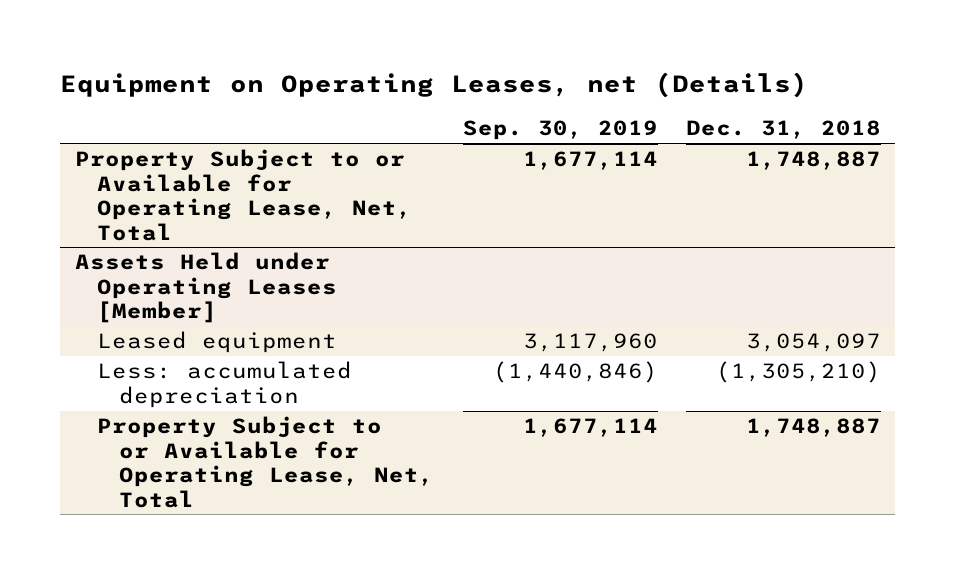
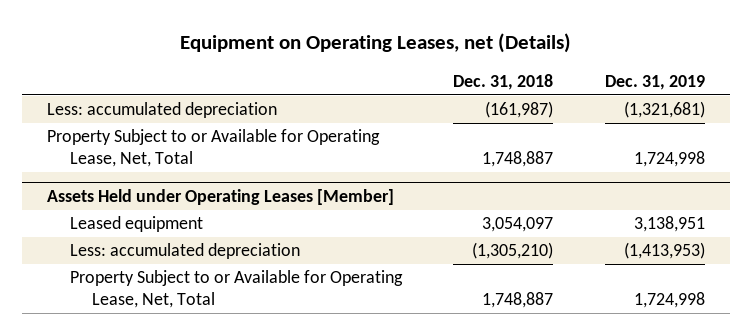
- | Sep. 30, 2019 | Dec. 31, 2018
+ | Dec. 31, 2018 | Dec. 31, 2019
+ Less: accumulated depreciation | (161,987) | (1,321,681)

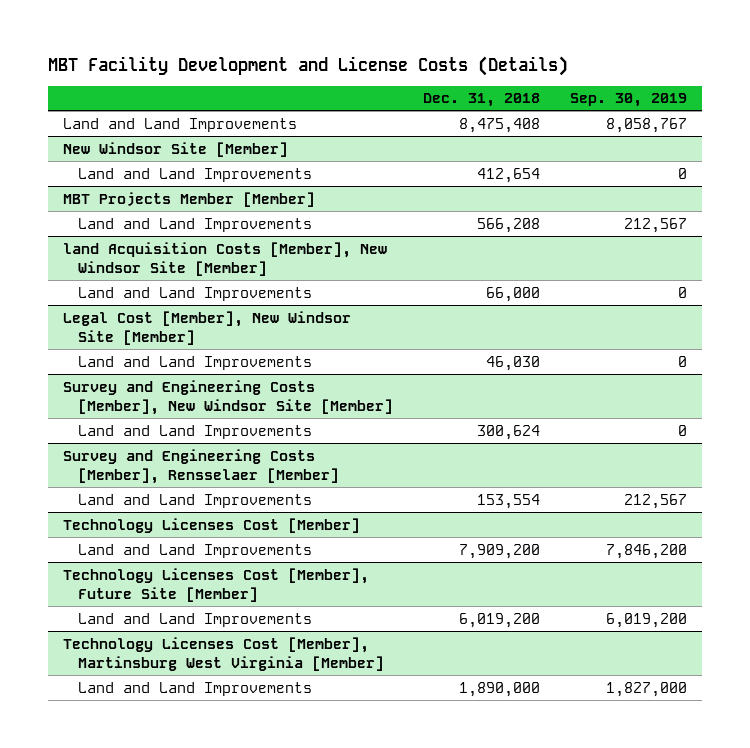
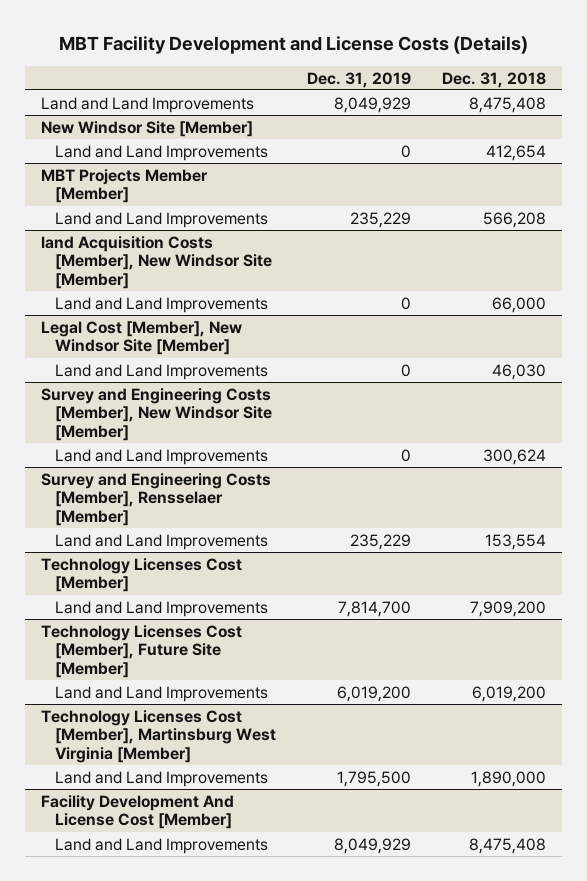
- | Dec. 31, 2018 | Sep. 30, 2019
+ | Dec. 31, 2019 | Dec. 31, 2018
+ Facility Development And License Cost [Member]
+ Land and Land Improvements | 8,049,929 | 8,475,408

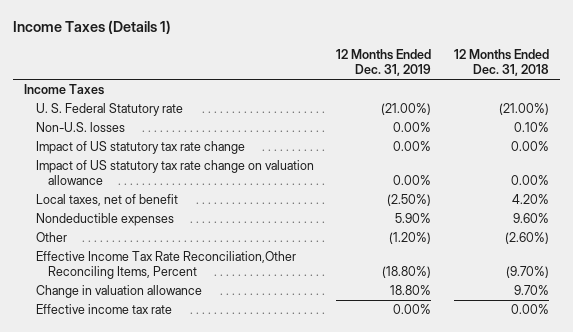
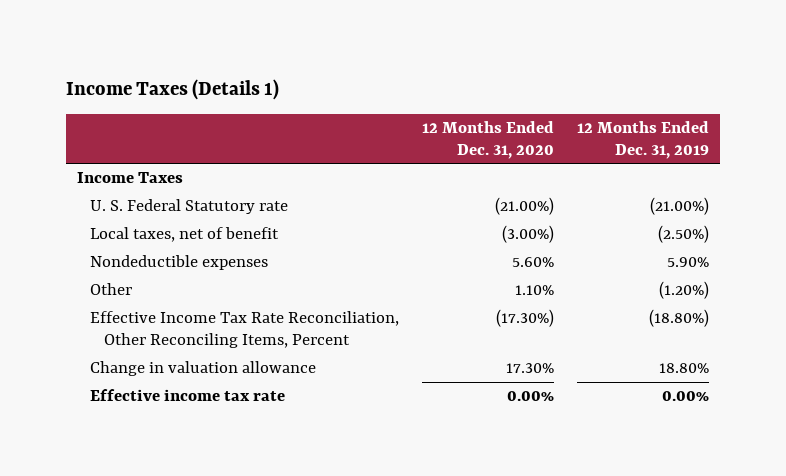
- | 12 Months Ended Dec. 31, 2019 | 12 Months Ended Dec. 31, 2018
+ | 12 Months Ended Dec. 31, 2020 | 12 Months Ended Dec. 31, 2019
- Non-U.S. losses | 0.00% | 0.10%
- Impact of US statutory tax rate change | 0.00% | 0.00%
- Impact of US statutory tax rate change on valuation allowance | 0.00% | 0.00%
- Effective Income Tax Rate Reconciliation,Other Reconciling Items, Percent | (18.80%) | (9.70%)
+ Effective Income Tax Rate Reconciliation, Other Reconciling Items, Percent | (17.30%) | (18.80%)

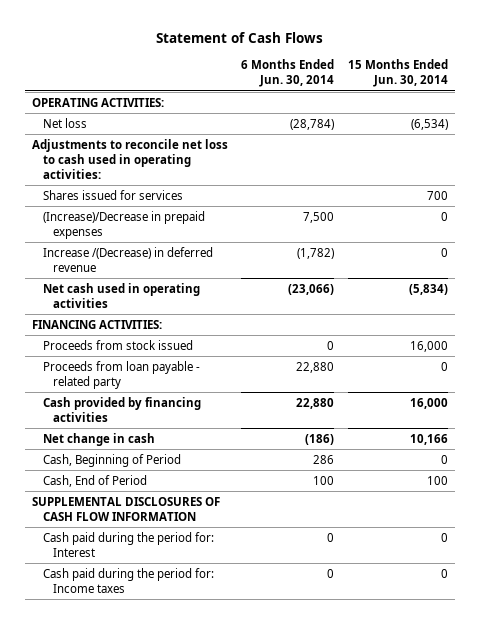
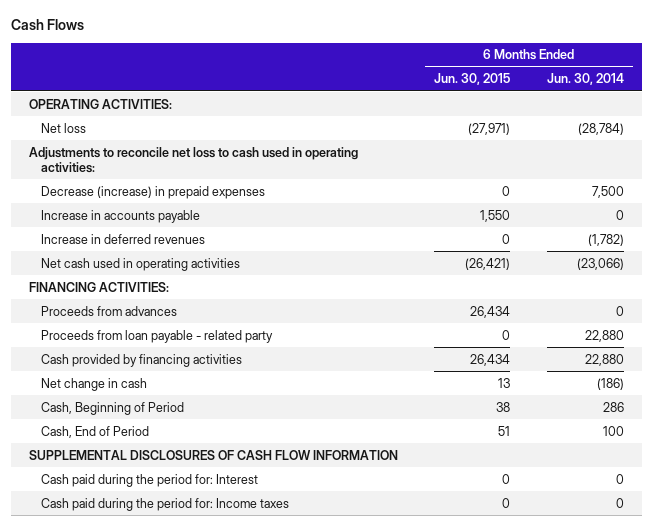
- Statement of Cash Flows
+ Cash Flows
- | 6 Months Ended Jun. 30, 2014 | 15 Months Ended Jun. 30, 2014
+ | 6 Months Ended Jun. 30, 2015 | 6 Months Ended Jun. 30, 2014
- Shares issued for services | | 700
- (Increase)/Decrease in prepaid expenses | 7,500 | 0
- Increase /(Decrease) in deferred revenue | (1,782) | 0
+ Decrease (increase) in prepaid expenses | 0 | 7,500
+ Increase in accounts payable | 1,550 | 0
+ Increase in deferred revenues | 0 | (1,782)
- Proceeds from stock issued | 0 | 16,000
+ Proceeds from advances | 26,434 | 0

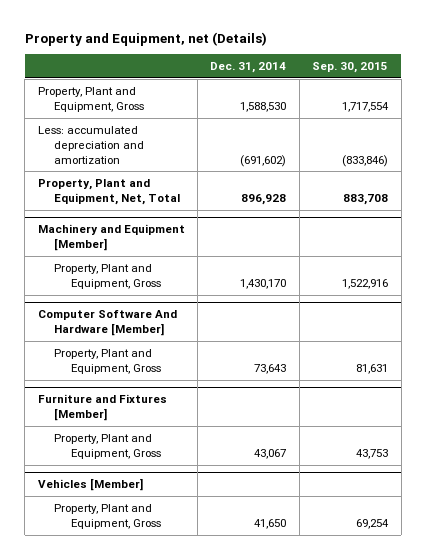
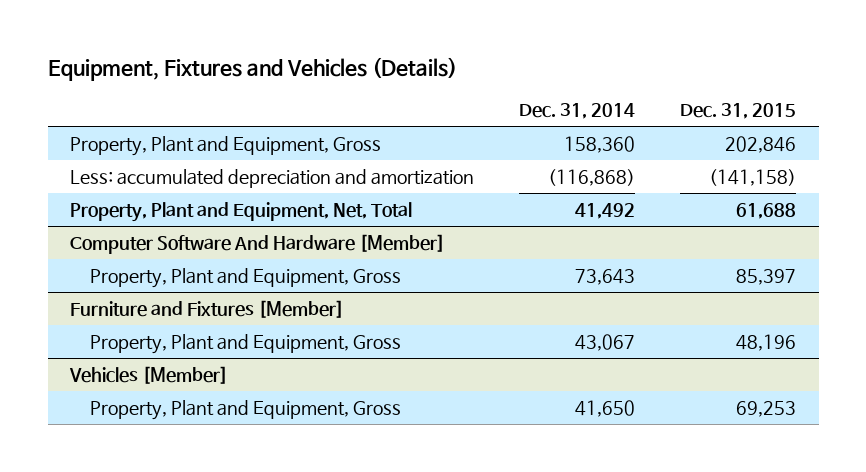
- Property and Equipment, net (Details)
+ Equipment, Fixtures and Vehicles (Details)
- | Dec. 31, 2014 | Sep. 30, 2015
+ | Dec. 31, 2014 | Dec. 31, 2015
- Property, Plant and Equipment, Gross | 1,588,530 | 1,717,554
- Less: accumulated depreciation and amortization | (691,602) | (833,846)
- Property, Plant and Equipment, Net, Total | 896,928 | 883,708
- Machinery and Equipment [Member]
- Property, Plant and Equipment, Gross | 1,430,170 | 1,522,916
+ Property, Plant and Equipment, Gross | 158,360 | 202,846
+ Less: accumulated depreciation and amortization | (116,868) | (141,158)
+ Property, Plant and Equipment, Net, Total | 41,492 | 61,688

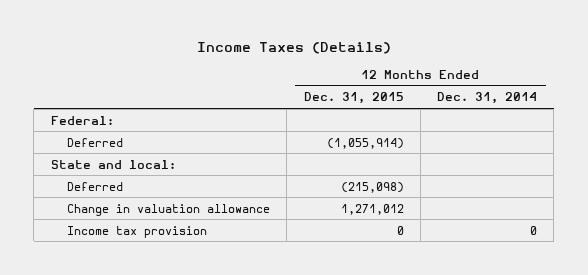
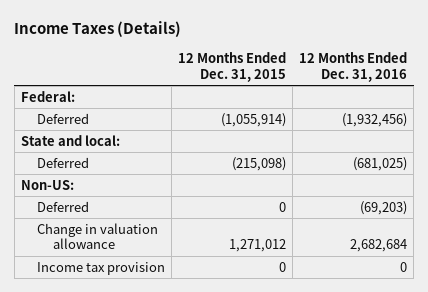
- | 12 Months Ended Dec. 31, 2015 | 12 Months Ended Dec. 31, 2014
+ | 12 Months Ended Dec. 31, 2015 | 12 Months Ended Dec. 31, 2016
+ Non-US:
+ Deferred | 0 | (69,203)

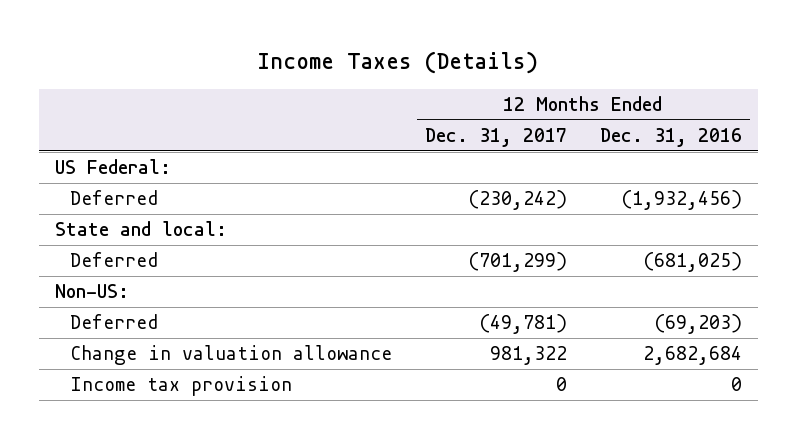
- | 12 Months Ended Dec. 31, 2015 | 12 Months Ended Dec. 31, 2016
+ | 12 Months Ended Dec. 31, 2017 | 12 Months Ended Dec. 31, 2016
- Federal:
+ US Federal:

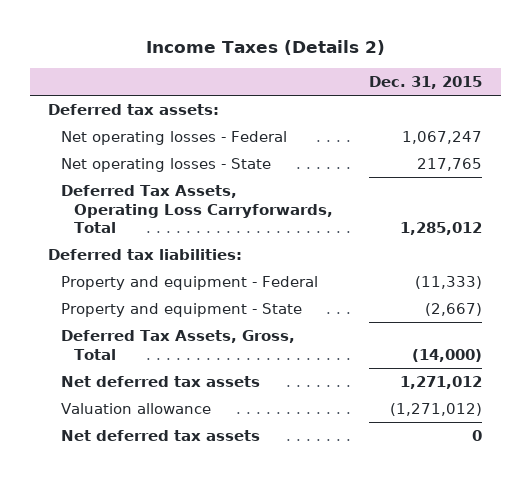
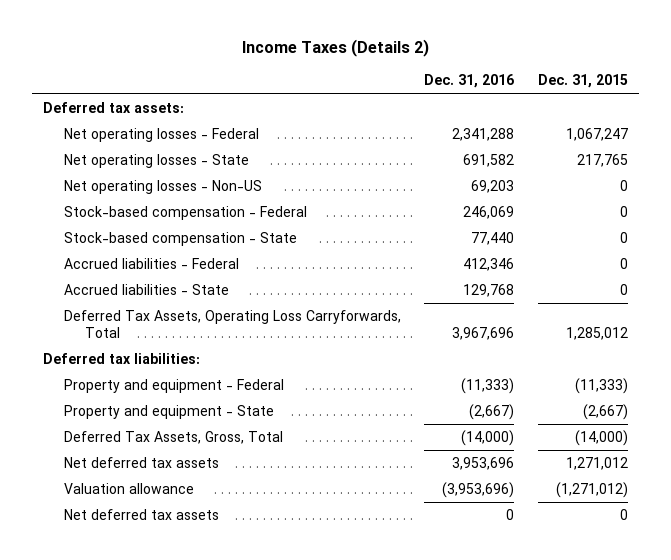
- | Dec. 31, 2015
+ | Dec. 31, 2016 | Dec. 31, 2015
+ Net operating losses - Non-US | 69,203 | 0
+ Stock-based compensation - Federal | 246,069 | 0
+ Stock-based compensation - State | 77,440 | 0
+ Accrued liabilities - Federal | 412,346 | 0
+ Accrued liabilities - State | 129,768 | 0

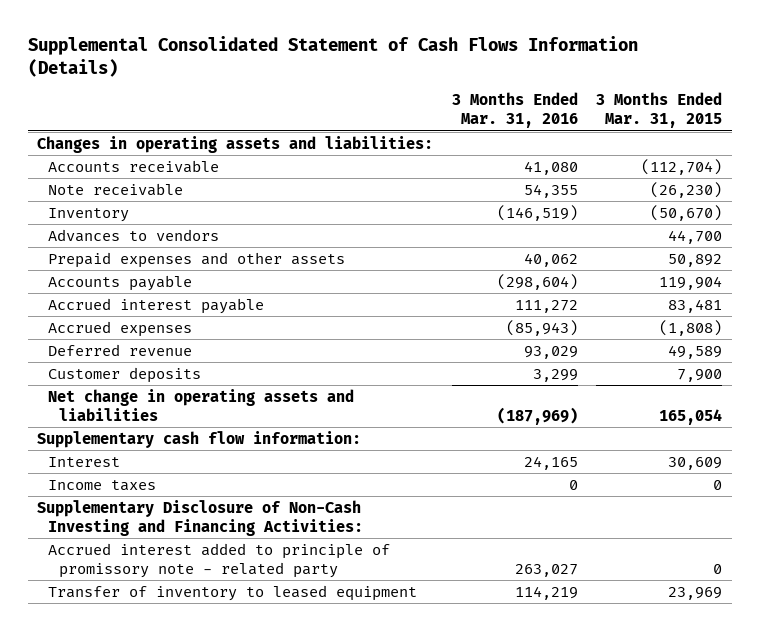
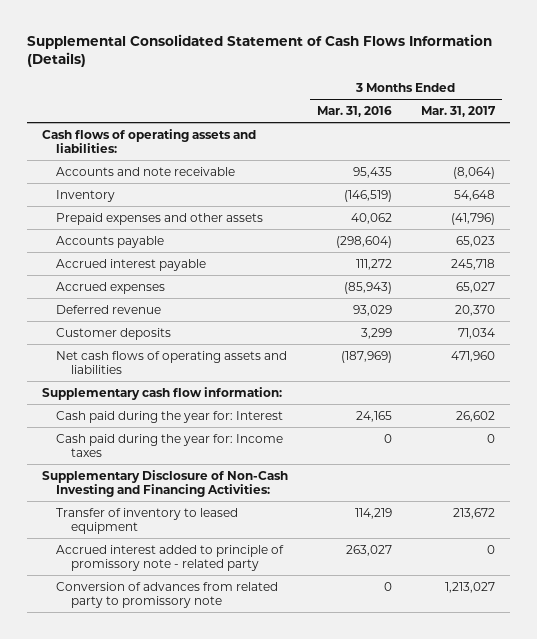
- | 3 Months Ended Mar. 31, 2016 | 3 Months Ended Mar. 31, 2015
+ | 3 Months Ended Mar. 31, 2016 | 3 Months Ended Mar. 31, 2017
- Changes in operating assets and liabilities:
- Accounts receivable | 41,080 | (112,704)
- Note receivable | 54,355 | (26,230)
+ Cash flows of operating assets and liabilities:
+ Accounts and note receivable | 95,435 | (8,064)
- Advances to vendors | | 44,700
- Net change in operating assets and liabilities | (187,969) | 165,054
+ Net cash flows of operating assets and liabilities | (187,969) | 471,960
- Interest | 24,165 | 30,609
- Income taxes | 0 | 0
+ Cash paid during the year for: Interest | 24,165 | 26,602
+ Cash paid during the year for: Income taxes | 0 | 0
moved down: Accrued interest added to principle of promissory note - related party | 263,027 | 0
+ Conversion of advances from related party to promissory note | 0 | 1,213,027

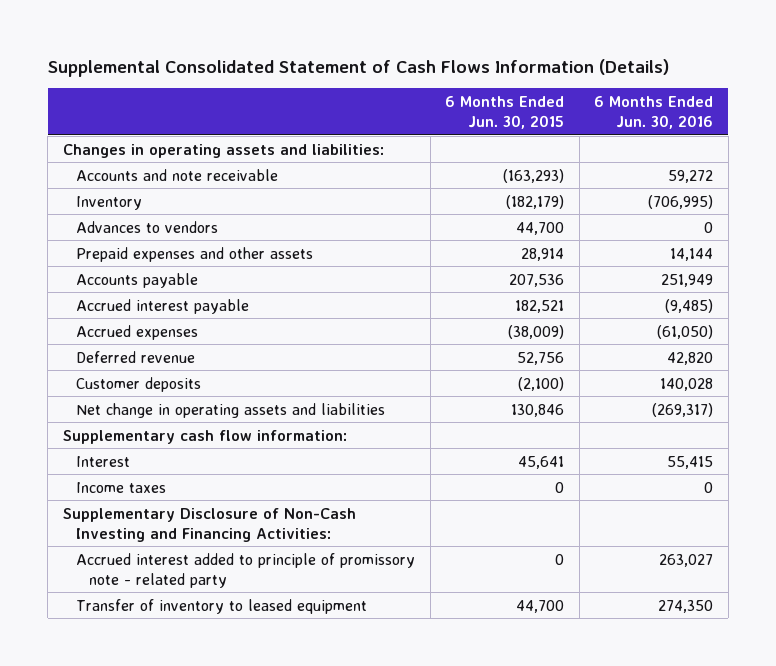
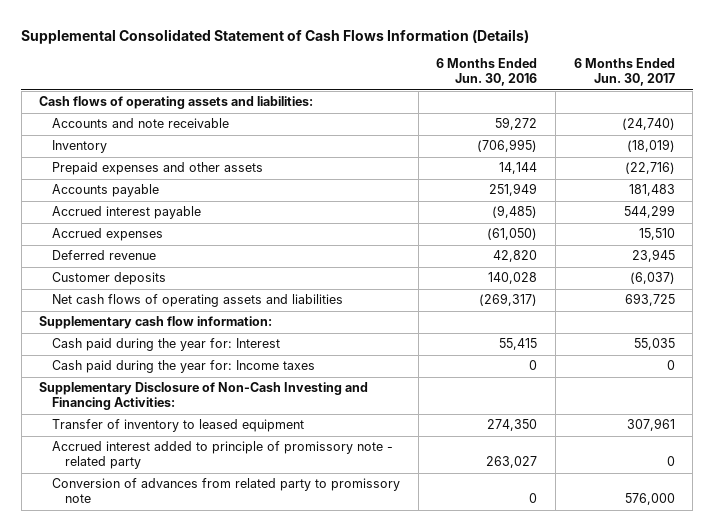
- | 6 Months Ended Jun. 30, 2015 | 6 Months Ended Jun. 30, 2016
+ | 6 Months Ended Jun. 30, 2016 | 6 Months Ended Jun. 30, 2017
- Changes in operating assets and liabilities:
+ Cash flows of operating assets and liabilities:
- Advances to vendors | 44,700 | 0
- Net change in operating assets and liabilities | 130,846 | (269,317)
+ Net cash flows of operating assets and liabilities | (269,317) | 693,725
- Interest | 45,641 | 55,415
- Income taxes | 0 | 0
+ Cash paid during the year for: Interest | 55,415 | 55,035
+ Cash paid during the year for: Income taxes | 0 | 0
moved down: Accrued interest added to principle of promissory note - related party | 263,027 | 0
+ Conversion of advances from related party to promissory note | 0 | 576,000

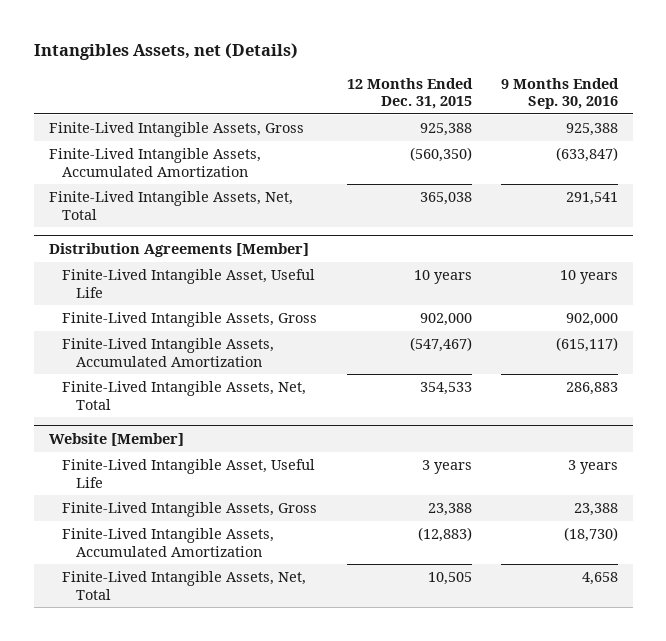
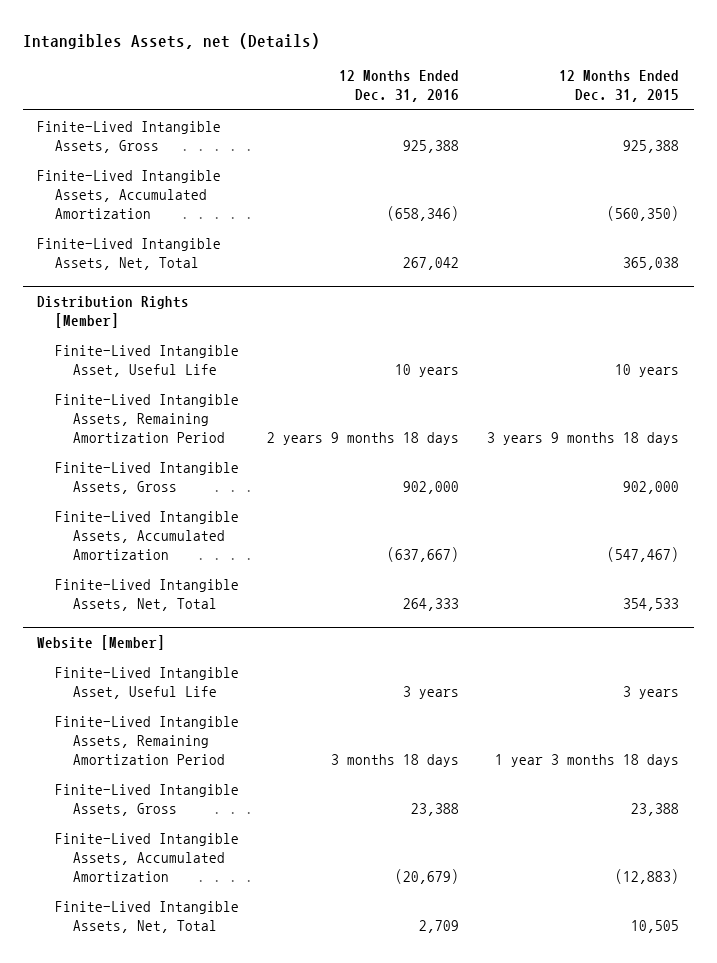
- | 12 Months Ended Dec. 31, 2015 | 9 Months Ended Sep. 30, 2016
+ | 12 Months Ended Dec. 31, 2016 | 12 Months Ended Dec. 31, 2015
- Distribution Agreements [Member]
+ Distribution Rights [Member]
+ Finite-Lived Intangible Assets, Remaining Amortization Period | 2 years 9 months 18 days | 3 years 9 months 18 days
@ Website [Member]
+ Finite-Lived Intangible Assets, Remaining Amortization Period | 3 months 18 days | 1 year 3 months 18 days

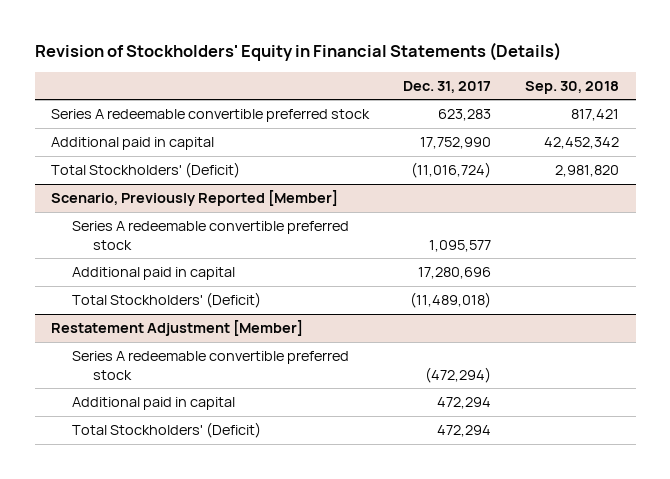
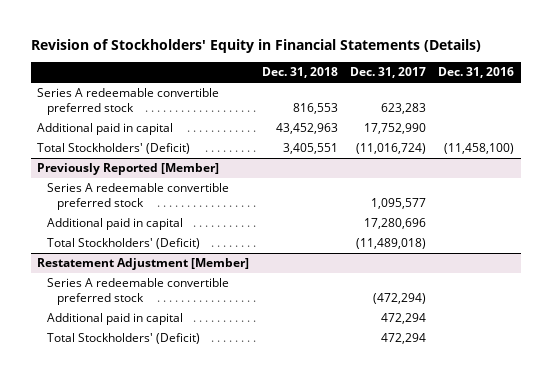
- | Dec. 31, 2017 | Sep. 30, 2018
+ | Dec. 31, 2018 | Dec. 31, 2017 | Dec. 31, 2016
- Scenario, Previously Reported [Member]
+ Previously Reported [Member]

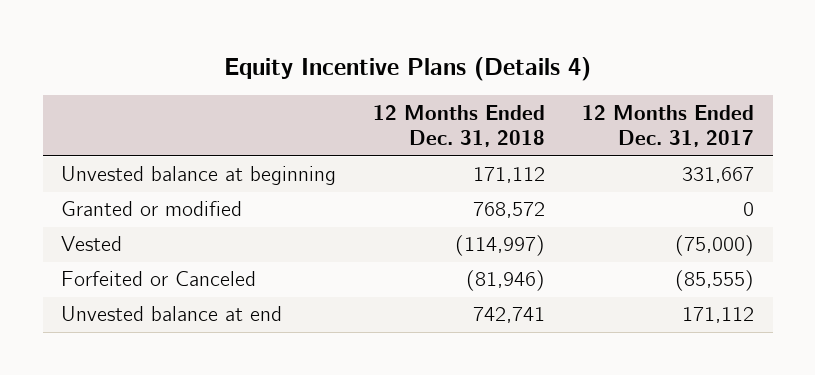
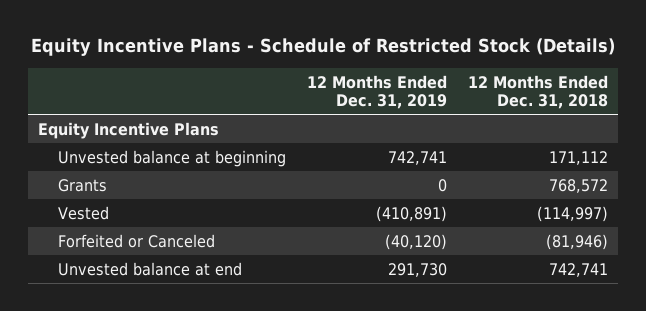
- Equity Incentive Plans (Details 4)
+ Equity Incentive Plans - Schedule of Restricted Stock (Details)
- | 12 Months Ended Dec. 31, 2018 | 12 Months Ended Dec. 31, 2017
+ | 12 Months Ended Dec. 31, 2019 | 12 Months Ended Dec. 31, 2018
+ Equity Incentive Plans
- Granted or modified | 768,572 | 0
+ Grants | 0 | 768,572

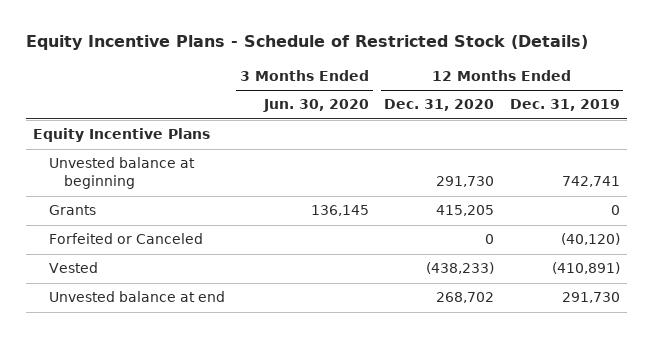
- | 12 Months Ended Dec. 31, 2019 | 12 Months Ended Dec. 31, 2018
+ | 3 Months Ended Jun. 30, 2020 | 12 Months Ended Dec. 31, 2020 | 12 Months Ended Dec. 31, 2019
moved down: Vested | | (438,233) | (410,891)

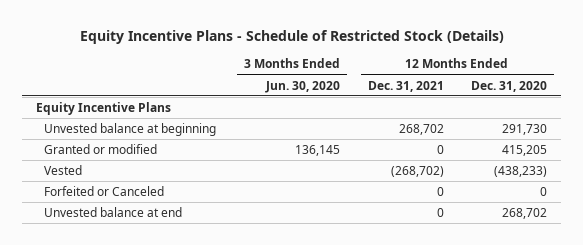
- | 3 Months Ended Jun. 30, 2020 | 12 Months Ended Dec. 31, 2020 | 12 Months Ended Dec. 31, 2019
+ | 3 Months Ended Jun. 30, 2020 | 12 Months Ended Dec. 31, 2021 | 12 Months Ended Dec. 31, 2020
- Grants | 136,145 | 415,205 | 0
+ Granted or modified | 136,145 | 0 | 415,205
moved down: Forfeited or Canceled | | 0 | 0

